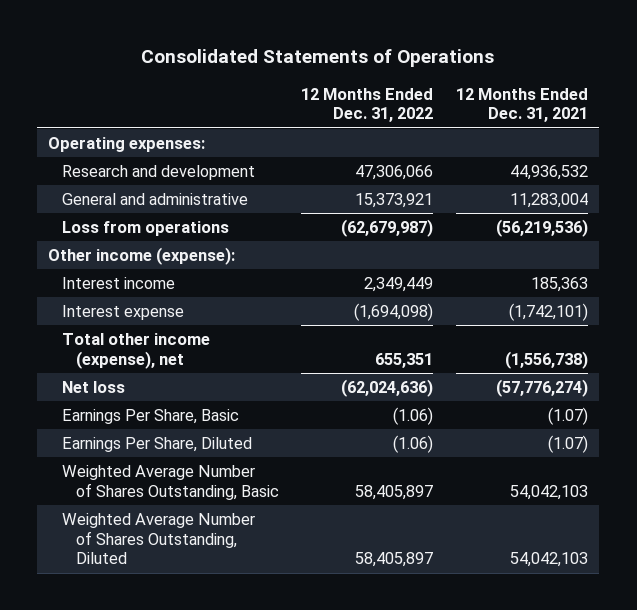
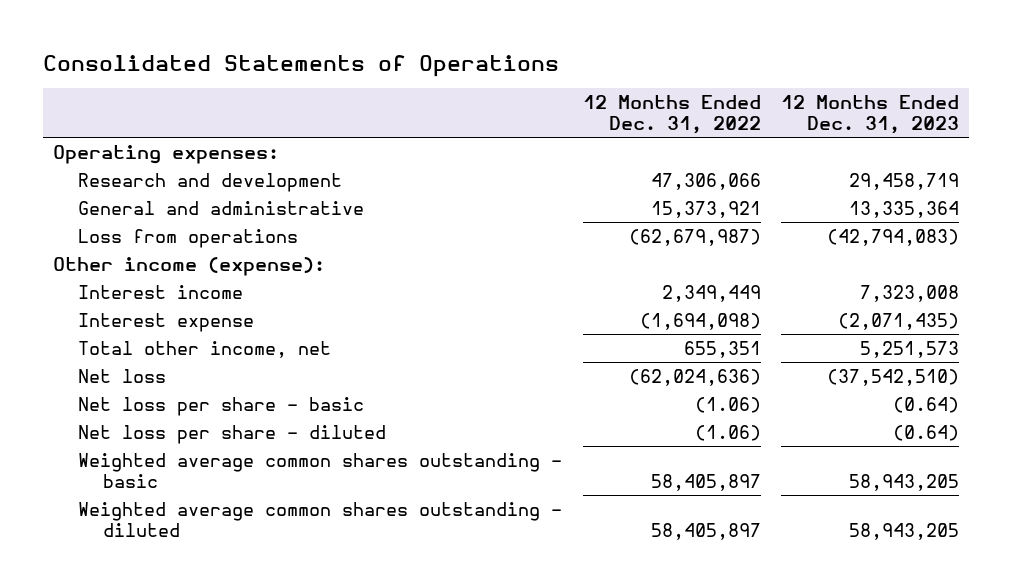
- | 12 Months Ended Dec. 31, 2022 | 12 Months Ended Dec. 31, 2021
+ | 12 Months Ended Dec. 31, 2022 | 12 Months Ended Dec. 31, 2023
- Total other income (expense), net | 655,351 | (1,556,738)
+ Total other income, net | 655,351 | 5,251,573
- Earnings Per Share, Basic | (1.06) | (1.07)
- Earnings Per Share, Diluted | (1.06) | (1.07)
- Weighted Average Number of Shares Outstanding, Basic | 58,405,897 | 54,042,103
- Weighted Average Number of Shares Outstanding, Diluted | 58,405,897 | 54,042,103
+ Net loss per share - basic | (1.06) | (0.64)
+ Net loss per share - diluted | (1.06) | (0.64)
+ Weighted average common shares outstanding - basic | 58,405,897 | 58,943,205
+ Weighted average common shares outstanding - diluted | 58,405,897 | 58,943,205

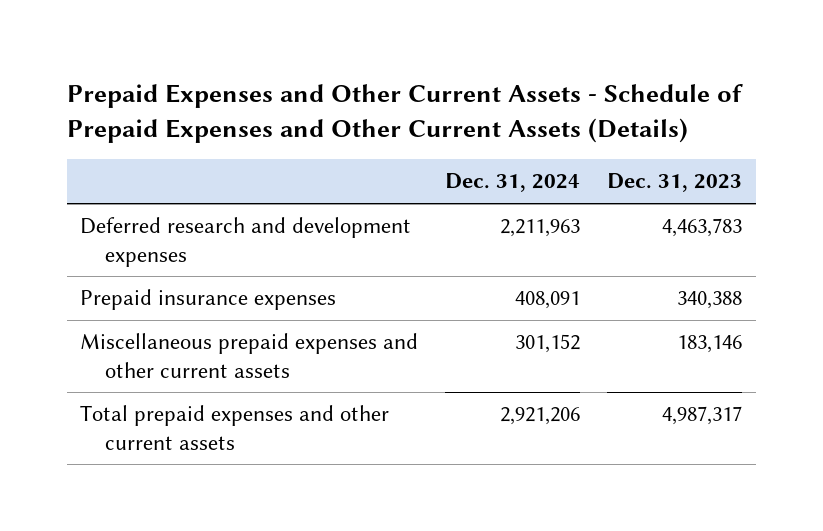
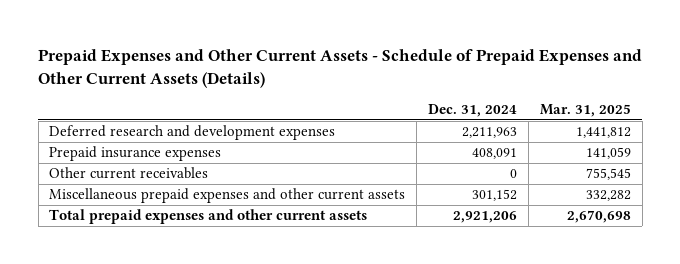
- | Dec. 31, 2024 | Dec. 31, 2023
+ | Dec. 31, 2024 | Mar. 31, 2025
+ Other current receivables | 0 | 755,545

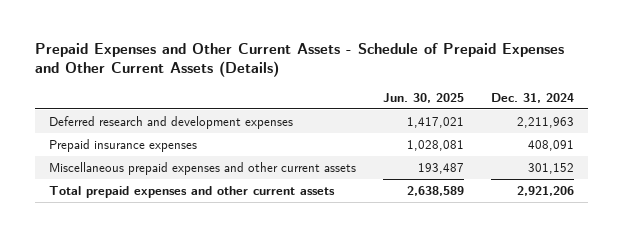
- | Dec. 31, 2024 | Mar. 31, 2025
+ | Jun. 30, 2025 | Dec. 31, 2024
- Other current receivables | 0 | 755,545

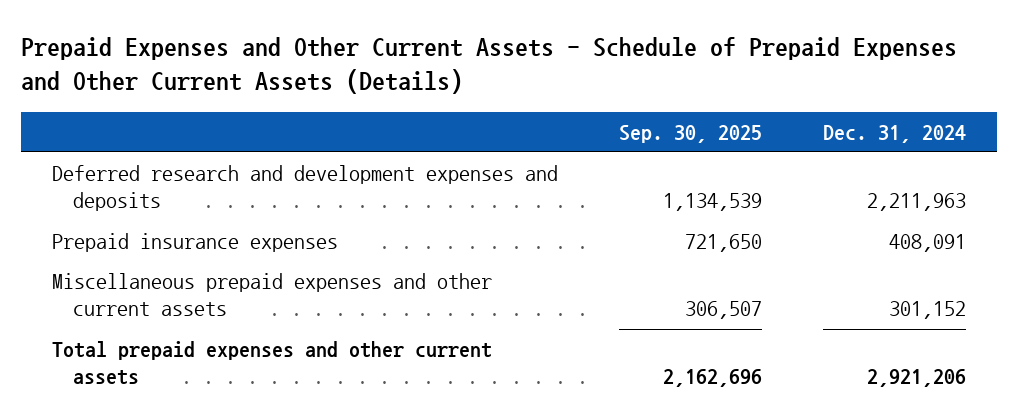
- | Jun. 30, 2025 | Dec. 31, 2024
+ | Sep. 30, 2025 | Dec. 31, 2024
- Deferred research and development expenses | 1,417,021 | 2,211,963
+ Deferred research and development expenses and deposits | 1,134,539 | 2,211,963

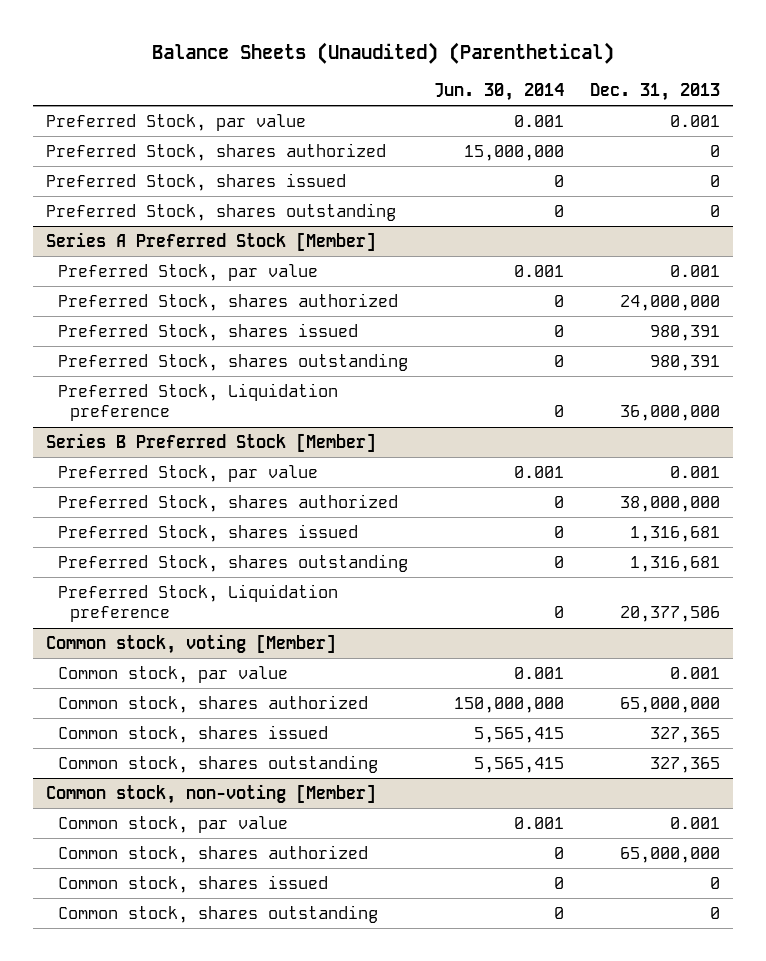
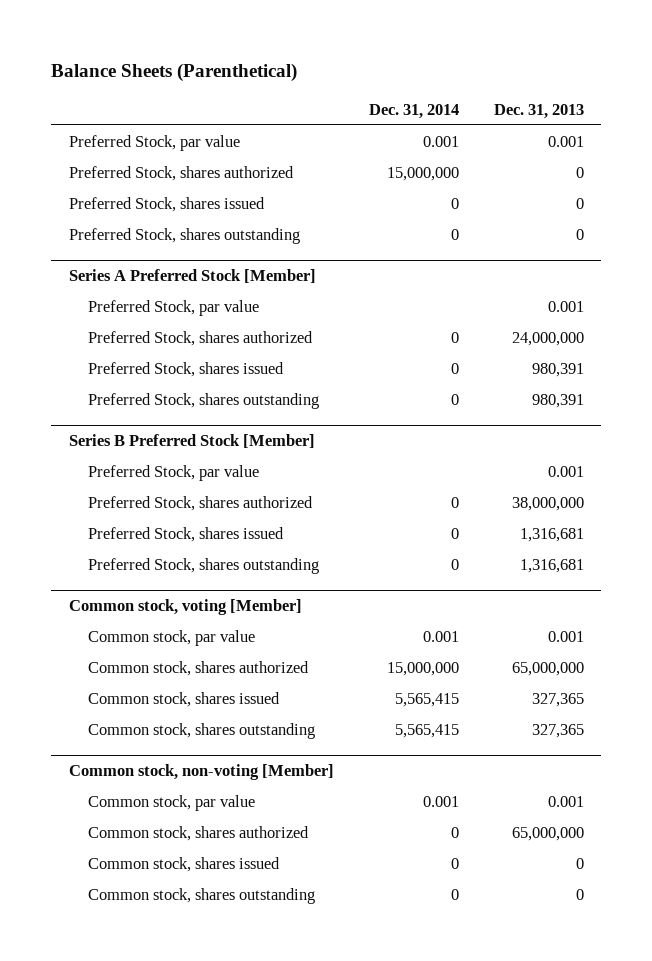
- Balance Sheets (Unaudited) (Parenthetical)
+ Balance Sheets (Parenthetical)
- | Jun. 30, 2014 | Dec. 31, 2013
+ | Dec. 31, 2014 | Dec. 31, 2013
@ Series A Preferred Stock [Member]
- Preferred Stock, Liquidation preference | 0 | 36,000,000
@ Series B Preferred Stock [Member]
- Preferred Stock, Liquidation preference | 0 | 20,377,506

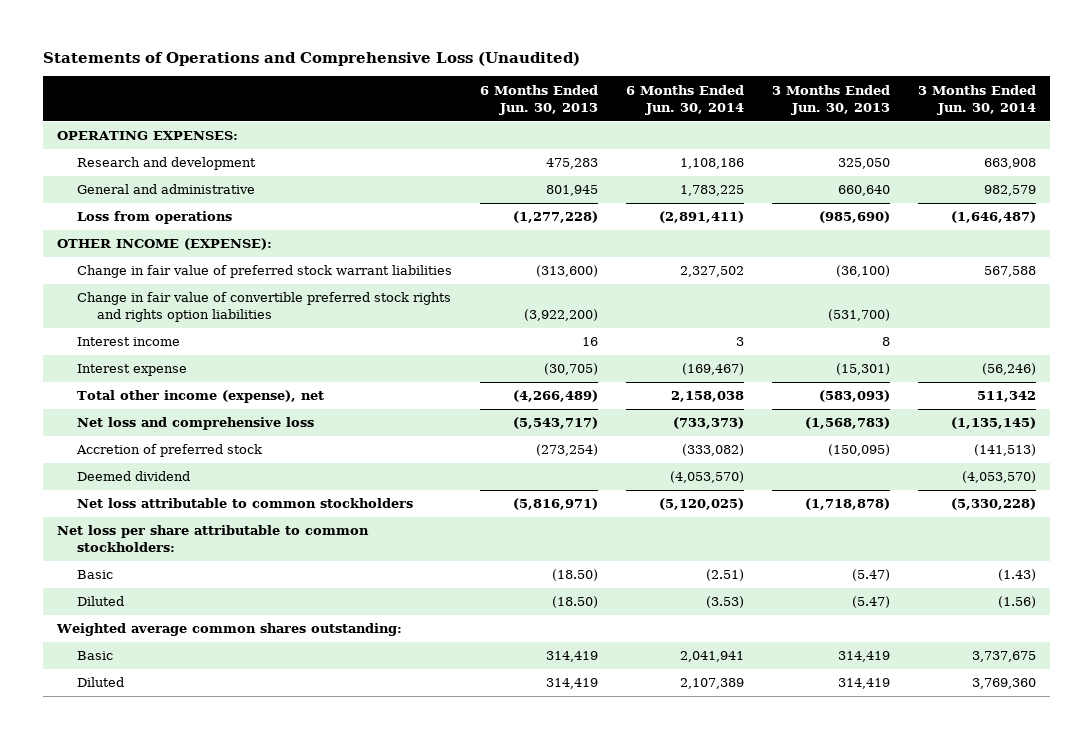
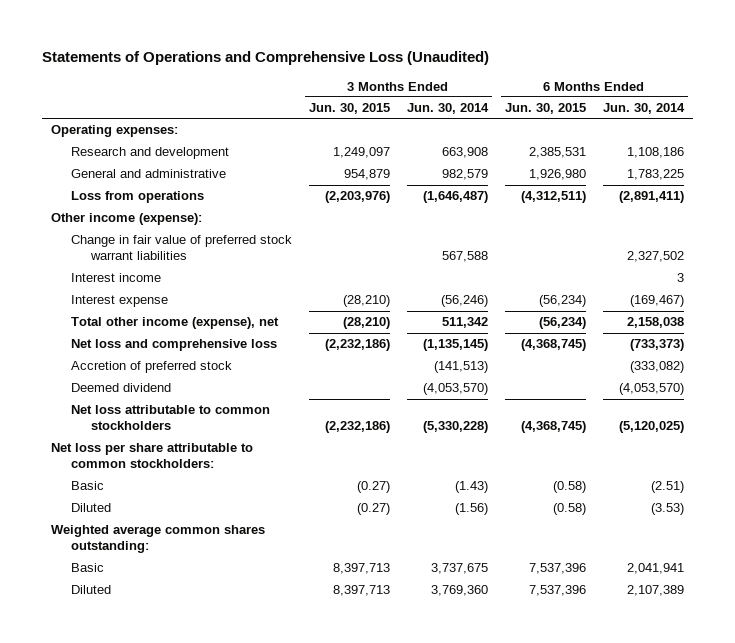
- | 6 Months Ended Jun. 30, 2013 | 6 Months Ended Jun. 30, 2014 | 3 Months Ended Jun. 30, 2013 | 3 Months Ended Jun. 30, 2014
+ | 3 Months Ended Jun. 30, 2015 | 3 Months Ended Jun. 30, 2014 | 6 Months Ended Jun. 30, 2015 | 6 Months Ended Jun. 30, 2014
- OPERATING EXPENSES:
+ Operating expenses:
- OTHER INCOME (EXPENSE):
+ Other income (expense):
- Change in fair value of convertible preferred stock rights and rights option liabilities | (3,922,200) | | (531,700) |

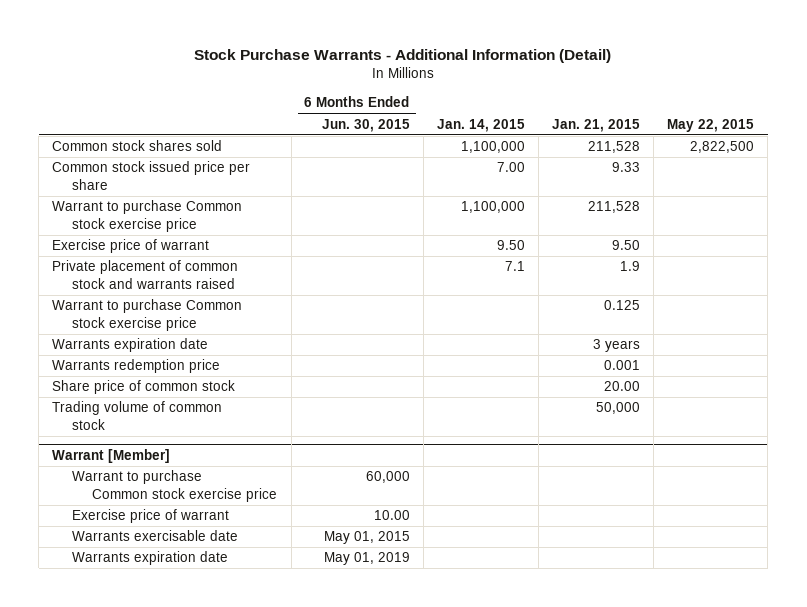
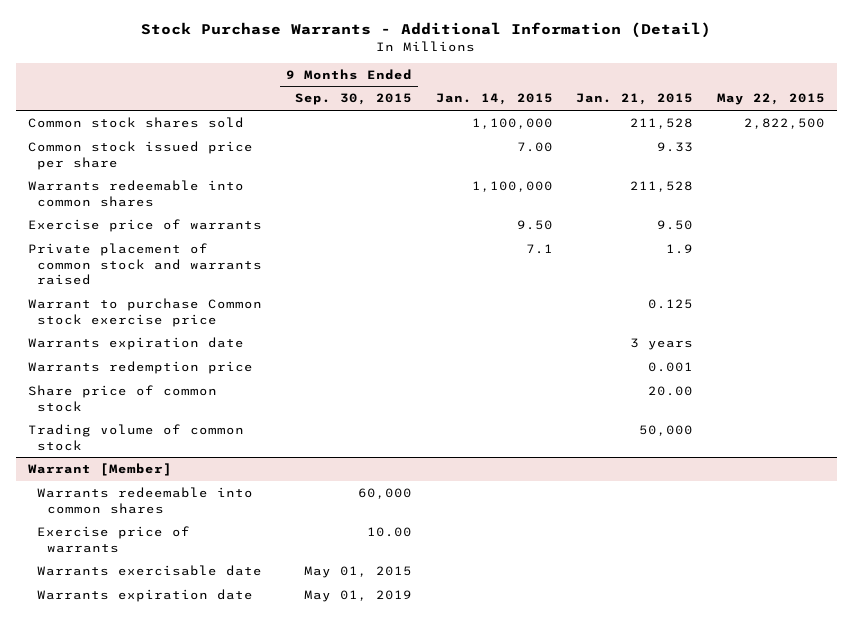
- | 6 Months Ended Jun. 30, 2015 | Jan. 14, 2015 | Jan. 21, 2015 | May 22, 2015
+ | 9 Months Ended Sep. 30, 2015 | Jan. 14, 2015 | Jan. 21, 2015 | May 22, 2015
- Warrant to purchase Common stock exercise price | | 1,100,000 | 211,528 |
- Exercise price of warrant | | 9.50 | 9.50 |
+ Warrants redeemable into common shares | | 1,100,000 | 211,528 |
+ Exercise price of warrants | | 9.50 | 9.50 |
@ Warrant [Member]
- Warrant to purchase Common stock exercise price | 60,000 | | |
- Exercise price of warrant | 10.00 | | |
+ Warrants redeemable into common shares | 60,000 | | |
+ Exercise price of warrants | 10.00 | | |

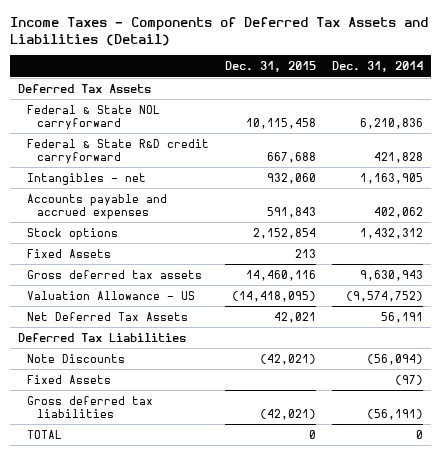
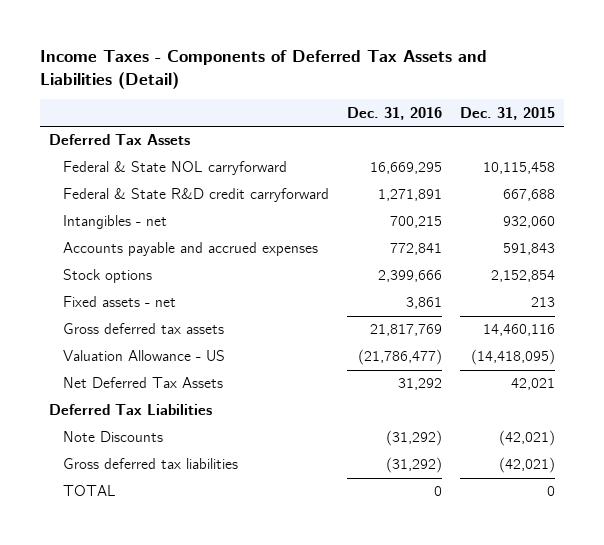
- | Dec. 31, 2015 | Dec. 31, 2014
+ | Dec. 31, 2016 | Dec. 31, 2015
- Fixed Assets | 213 |
+ Fixed assets - net | 3,861 | 213
- Fixed Assets | | (97)

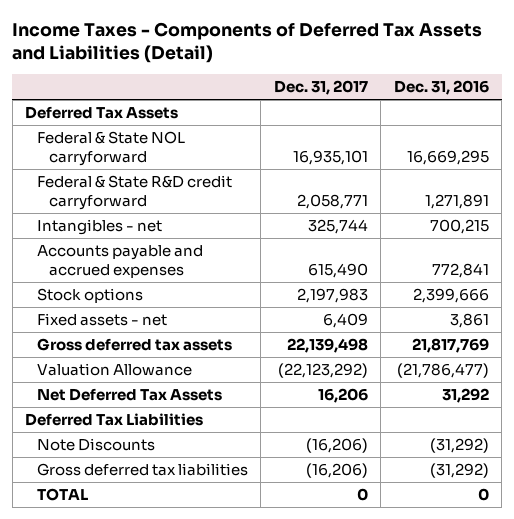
- | Dec. 31, 2016 | Dec. 31, 2015
+ | Dec. 31, 2017 | Dec. 31, 2016
- Valuation Allowance - US | (21,786,477) | (14,418,095)
+ Valuation Allowance | (22,123,292) | (21,786,477)

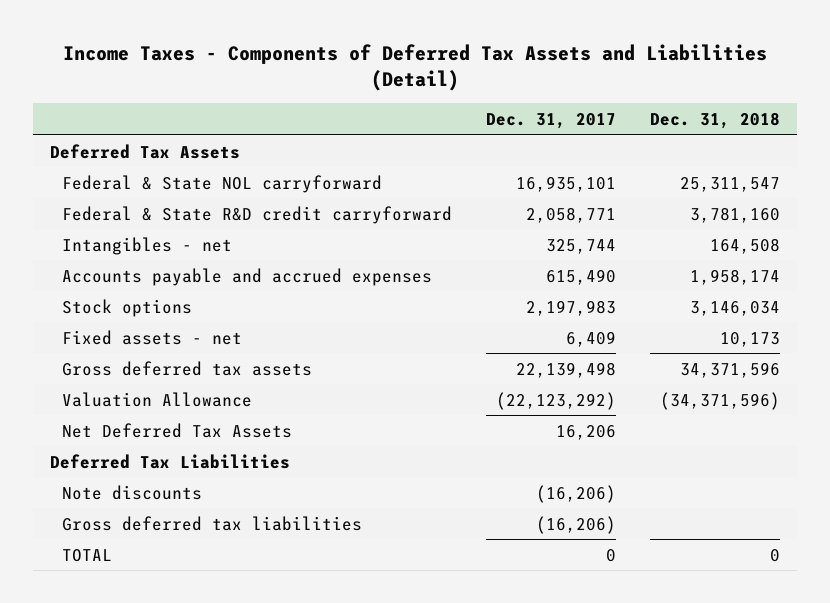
- | Dec. 31, 2017 | Dec. 31, 2016
+ | Dec. 31, 2017 | Dec. 31, 2018
- Note Discounts | (16,206) | (31,292)
+ Note discounts | (16,206) |

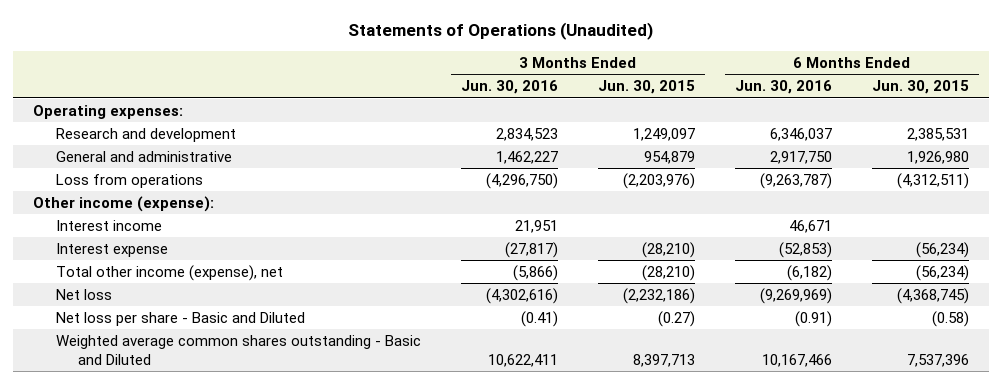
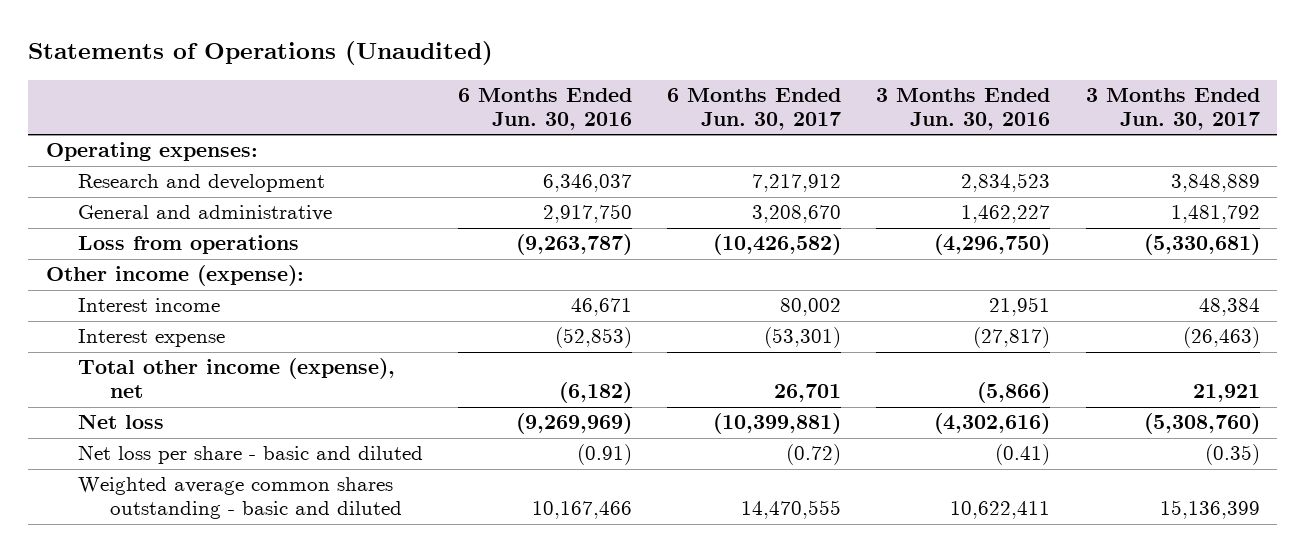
- | 3 Months Ended Jun. 30, 2016 | 3 Months Ended Jun. 30, 2015 | 6 Months Ended Jun. 30, 2016 | 6 Months Ended Jun. 30, 2015
+ | 6 Months Ended Jun. 30, 2016 | 6 Months Ended Jun. 30, 2017 | 3 Months Ended Jun. 30, 2016 | 3 Months Ended Jun. 30, 2017
- Net loss per share - Basic and Diluted | (0.41) | (0.27) | (0.91) | (0.58)
- Weighted average common shares outstanding - Basic and Diluted | 10,622,411 | 8,397,713 | 10,167,466 | 7,537,396
+ Net loss per share - basic and diluted | (0.91) | (0.72) | (0.41) | (0.35)
+ Weighted average common shares outstanding - basic and diluted | 10,167,466 | 14,470,555 | 10,622,411 | 15,136,399

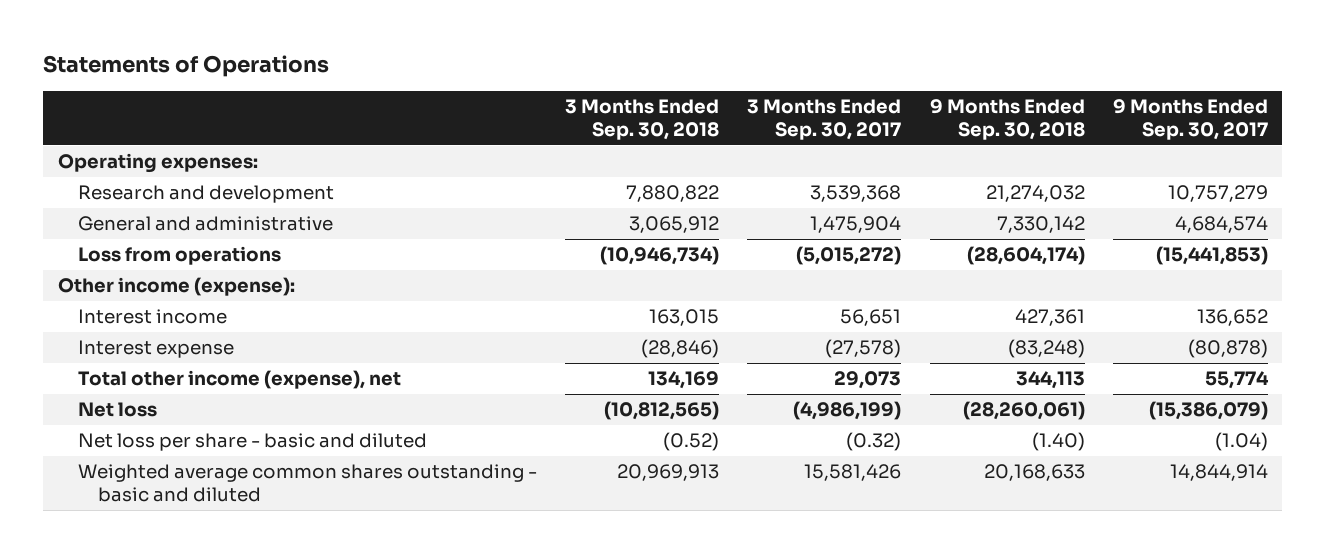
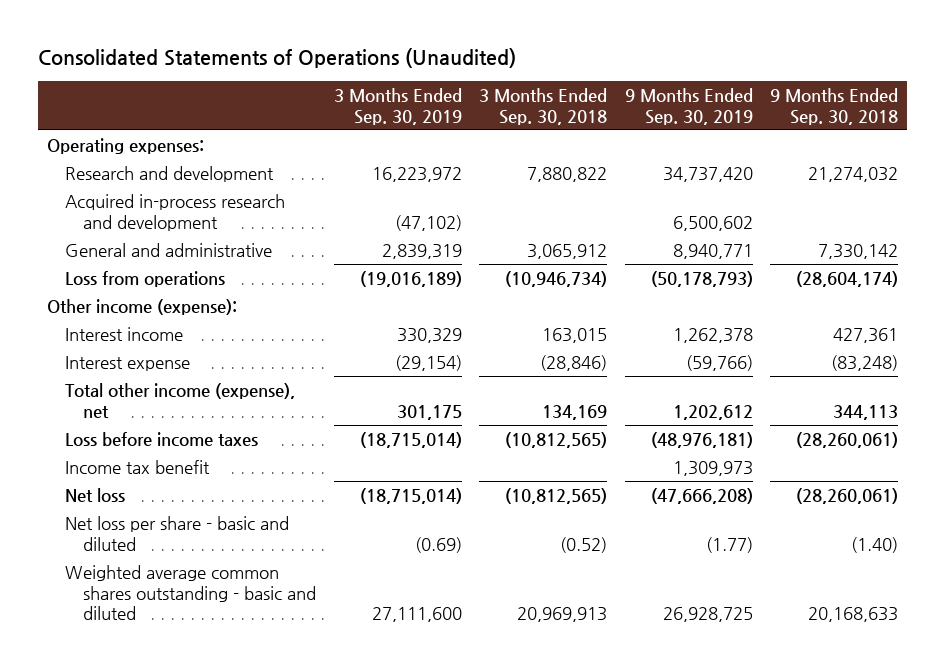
- Statements of Operations
+ Consolidated Statements of Operations (Unaudited)
- | 3 Months Ended Sep. 30, 2018 | 3 Months Ended Sep. 30, 2017 | 9 Months Ended Sep. 30, 2018 | 9 Months Ended Sep. 30, 2017
+ | 3 Months Ended Sep. 30, 2019 | 3 Months Ended Sep. 30, 2018 | 9 Months Ended Sep. 30, 2019 | 9 Months Ended Sep. 30, 2018
+ Acquired in-process research and development | (47,102) | | 6,500,602 |
+ Loss before income taxes | (18,715,014) | (10,812,565) | (48,976,181) | (28,260,061)
+ Income tax benefit | | | 1,309,973 |

